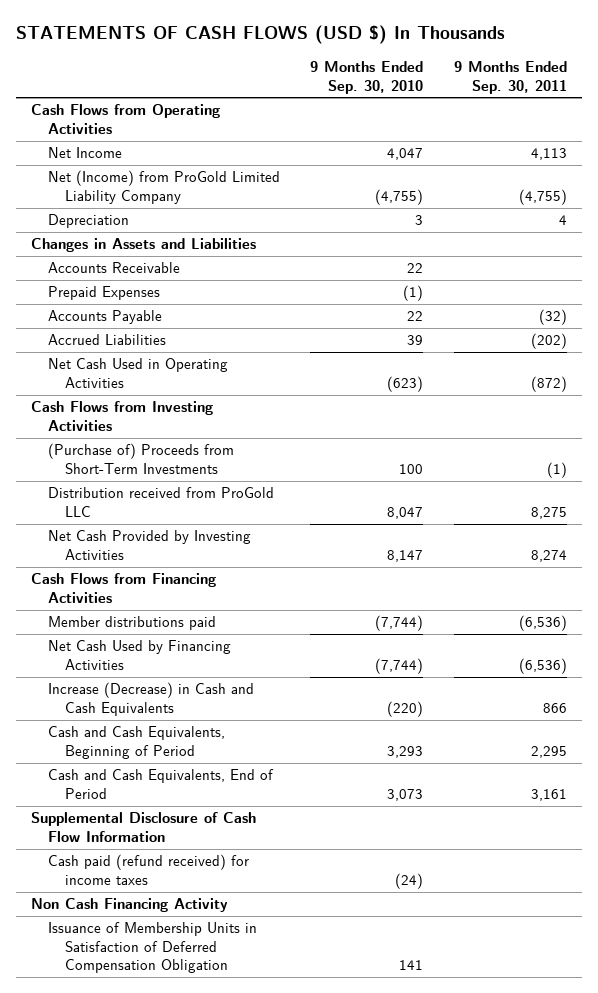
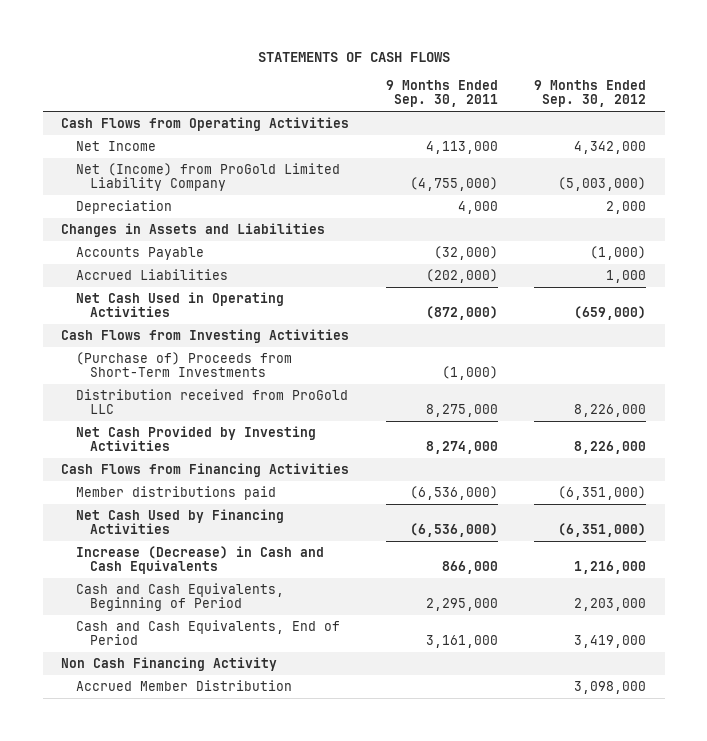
- STATEMENTS OF CASH FLOWS (USD $) In Thousands
+ STATEMENTS OF CASH FLOWS
- | 9 Months Ended Sep. 30, 2010 | 9 Months Ended Sep. 30, 2011
+ | 9 Months Ended Sep. 30, 2011 | 9 Months Ended Sep. 30, 2012
- Net Income | 4,047 | 4,113
- Net (Income) from ProGold Limited Liability Company | (4,755) | (4,755)
- Depreciation | 3 | 4
+ Net Income | 4,113,000 | 4,342,000
+ Net (Income) from ProGold Limited Liability Company | (4,755,000) | (5,003,000)
+ Depreciation | 4,000 | 2,000
- Accounts Receivable | 22 |
- Prepaid Expenses | (1) |
- Accounts Payable | 22 | (32)
- Accrued Liabilities | 39 | (202)
- Net Cash Used in Operating Activities | (623) | (872)
+ Accounts Payable | (32,000) | (1,000)
+ Accrued Liabilities | (202,000) | 1,000
+ Net Cash Used in Operating Activities | (872,000) | (659,000)
- (Purchase of) Proceeds from Short-Term Investments | 100 | (1)
- Distribution received from ProGold LLC | 8,047 | 8,275
- Net Cash Provided by Investing Activities | 8,147 | 8,274
+ (Purchase of) Proceeds from Short-Term Investments | (1,000) |
+ Distribution received from ProGold LLC | 8,275,000 | 8,226,000
+ Net Cash Provided by Investing Activities | 8,274,000 | 8,226,000
- Member distributions paid | (7,744) | (6,536)
- Net Cash Used by Financing Activities | (7,744) | (6,536)
- Increase (Decrease) in Cash and Cash Equivalents | (220) | 866
- Cash and Cash Equivalents, Beginning of Period | 3,293 | 2,295
- Cash and Cash Equivalents, End of Period | 3,073 | 3,161
- Supplemental Disclosure of Cash Flow Information
- Cash paid (refund received) for income taxes | (24) |
+ Member distributions paid | (6,536,000) | (6,351,000)
+ Net Cash Used by Financing Activities | (6,536,000) | (6,351,000)
+ Increase (Decrease) in Cash and Cash Equivalents | 866,000 | 1,216,000
+ Cash and Cash Equivalents, Beginning of Period | 2,295,000 | 2,203,000
+ Cash and Cash Equivalents, End of Period | 3,161,000 | 3,419,000
- Issuance of Membership Units in Satisfaction of Deferred Compensation Obligation | 141 |
+ Accrued Member Distribution | | 3,098,000

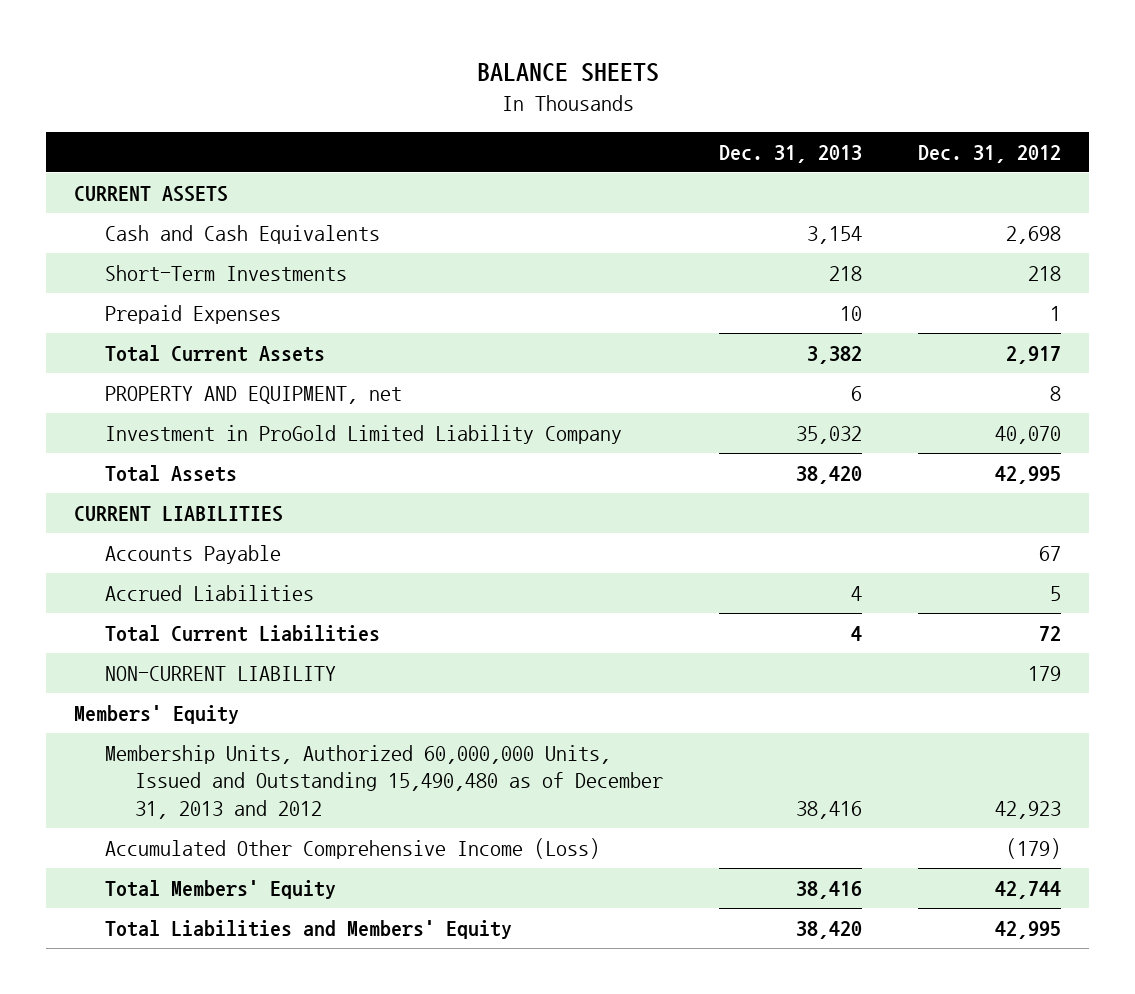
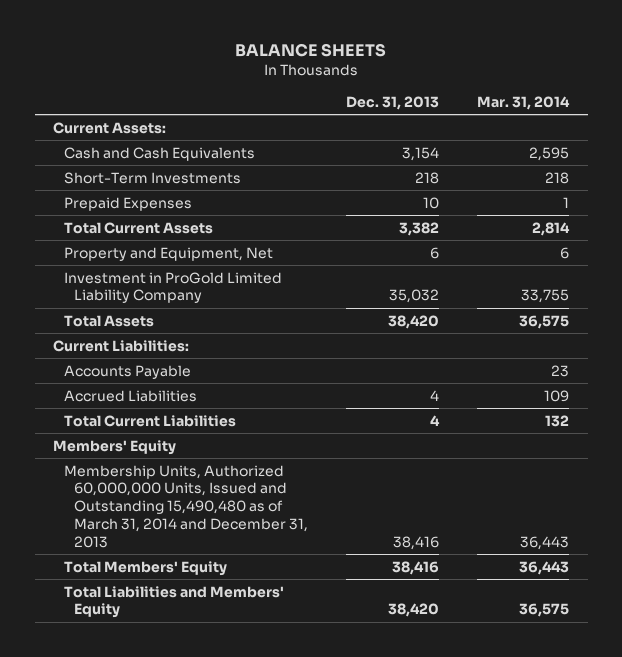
- | Dec. 31, 2013 | Dec. 31, 2012
+ | Dec. 31, 2013 | Mar. 31, 2014
- CURRENT ASSETS
+ Current Assets:
- PROPERTY AND EQUIPMENT, net | 6 | 8
+ Property and Equipment, Net | 6 | 6
- CURRENT LIABILITIES
+ Current Liabilities:
- NON-CURRENT LIABILITY | | 179
- Membership Units, Authorized 60,000,000 Units, Issued and Outstanding 15,490,480 as of December 31, 2013 and 2012 | 38,416 | 42,923
- Accumulated Other Comprehensive Income (Loss) | | (179)
+ Membership Units, Authorized 60,000,000 Units, Issued and Outstanding 15,490,480 as of March 31, 2014 and December 31, 2013 | 38,416 | 36,443

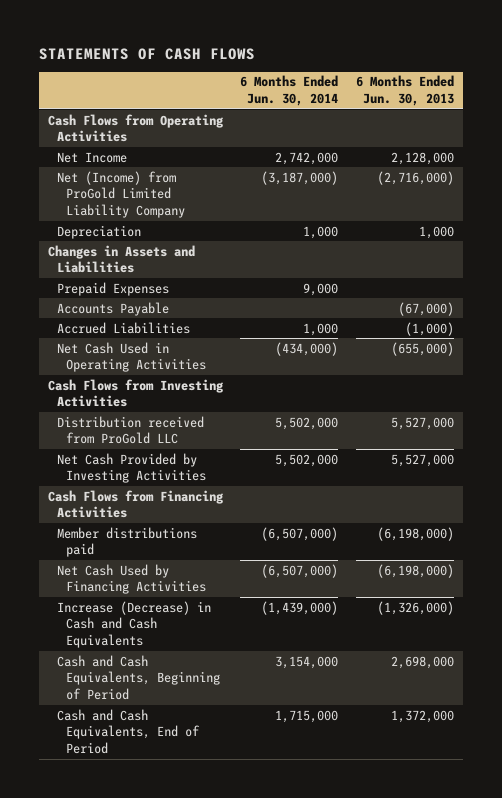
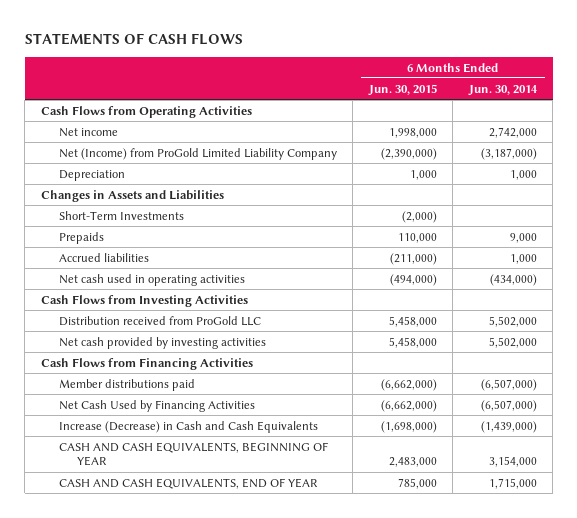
- | 6 Months Ended Jun. 30, 2014 | 6 Months Ended Jun. 30, 2013
+ | 6 Months Ended Jun. 30, 2015 | 6 Months Ended Jun. 30, 2014
- Net Income | 2,742,000 | 2,128,000
+ Net income | 1,998,000 | 2,742,000
- Prepaid Expenses | 9,000 |
- Accounts Payable | | (67,000)
- Accrued Liabilities | 1,000 | (1,000)
- Net Cash Used in Operating Activities | (434,000) | (655,000)
+ Short-Term Investments | (2,000) |
+ Prepaids | 110,000 | 9,000
+ Accrued liabilities | (211,000) | 1,000
+ Net cash used in operating activities | (494,000) | (434,000)
- Net Cash Provided by Investing Activities | 5,502,000 | 5,527,000
+ Net cash provided by investing activities | 5,458,000 | 5,502,000
- Cash and Cash Equivalents, Beginning of Period | 3,154,000 | 2,698,000
- Cash and Cash Equivalents, End of Period | 1,715,000 | 1,372,000
+ CASH AND CASH EQUIVALENTS, BEGINNING OF YEAR | 2,483,000 | 3,154,000
+ CASH AND CASH EQUIVALENTS, END OF YEAR | 785,000 | 1,715,000

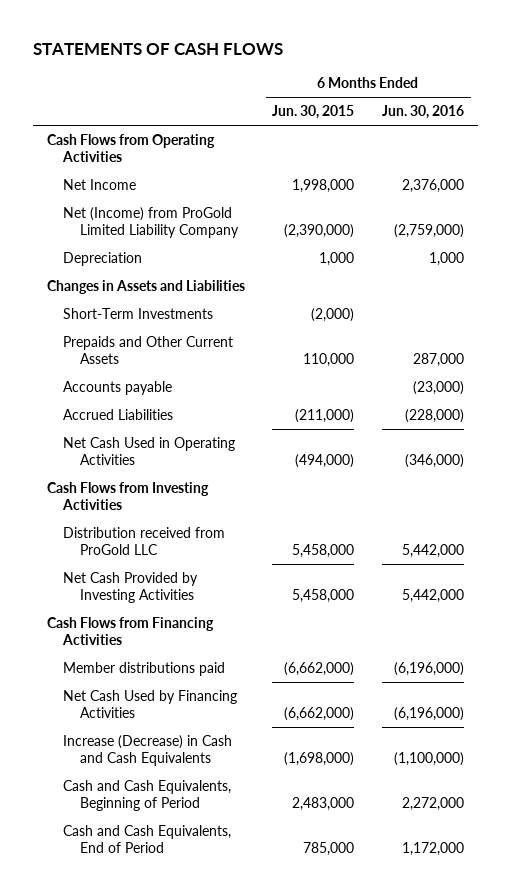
- | 6 Months Ended Jun. 30, 2015 | 6 Months Ended Jun. 30, 2014
+ | 6 Months Ended Jun. 30, 2015 | 6 Months Ended Jun. 30, 2016
- Net income | 1,998,000 | 2,742,000
+ Net Income | 1,998,000 | 2,376,000
- Prepaids | 110,000 | 9,000
- Accrued liabilities | (211,000) | 1,000
- Net cash used in operating activities | (494,000) | (434,000)
+ Prepaids and Other Current Assets | 110,000 | 287,000
+ Accounts payable | | (23,000)
+ Accrued Liabilities | (211,000) | (228,000)
+ Net Cash Used in Operating Activities | (494,000) | (346,000)
- Net cash provided by investing activities | 5,458,000 | 5,502,000
+ Net Cash Provided by Investing Activities | 5,458,000 | 5,442,000
- CASH AND CASH EQUIVALENTS, BEGINNING OF YEAR | 2,483,000 | 3,154,000
- CASH AND CASH EQUIVALENTS, END OF YEAR | 785,000 | 1,715,000
+ Cash and Cash Equivalents, Beginning of Period | 2,483,000 | 2,272,000
+ Cash and Cash Equivalents, End of Period | 785,000 | 1,172,000

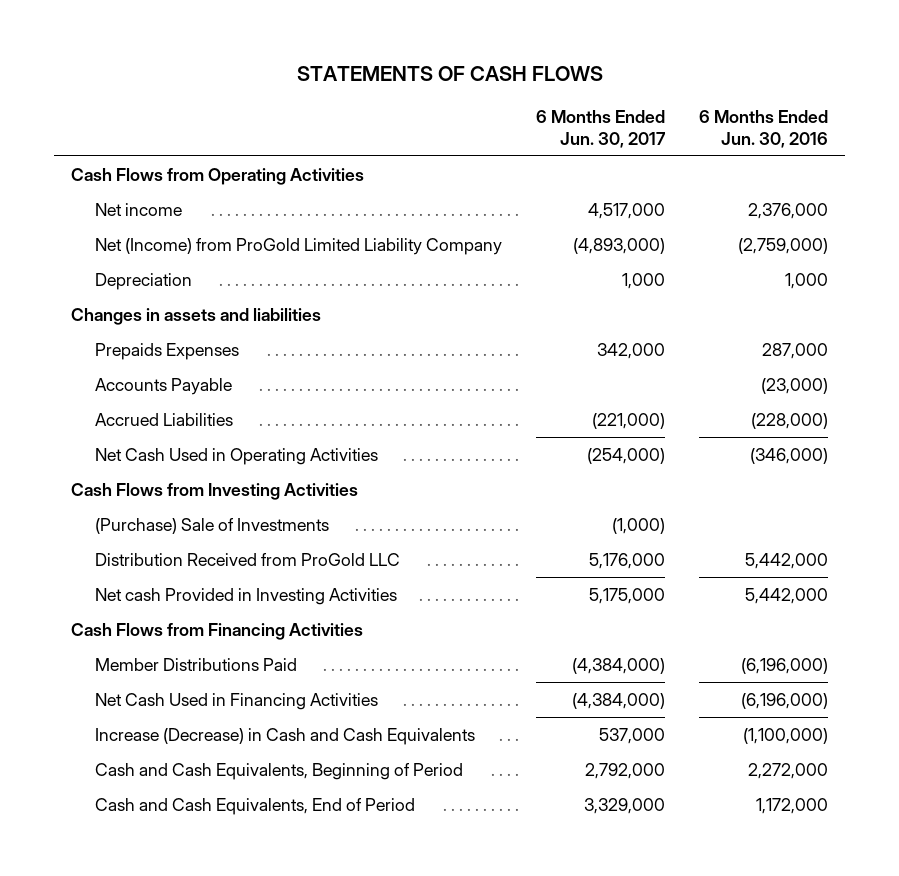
- | 6 Months Ended Jun. 30, 2015 | 6 Months Ended Jun. 30, 2016
+ | 6 Months Ended Jun. 30, 2017 | 6 Months Ended Jun. 30, 2016
- Net Income | 1,998,000 | 2,376,000
+ Net income | 4,517,000 | 2,376,000
- Changes in Assets and Liabilities
- Short-Term Investments | (2,000) |
- Prepaids and Other Current Assets | 110,000 | 287,000
- Accounts payable | | (23,000)
+ Changes in assets and liabilities
+ Prepaids Expenses | 342,000 | 287,000
+ Accounts Payable | | (23,000)
- Distribution received from ProGold LLC | 5,458,000 | 5,442,000
- Net Cash Provided by Investing Activities | 5,458,000 | 5,442,000
+ (Purchase) Sale of Investments | (1,000) |
+ Distribution Received from ProGold LLC | 5,176,000 | 5,442,000
+ Net cash Provided in Investing Activities | 5,175,000 | 5,442,000
- Member distributions paid | (6,662,000) | (6,196,000)
- Net Cash Used by Financing Activities | (6,662,000) | (6,196,000)
+ Member Distributions Paid | (4,384,000) | (6,196,000)
+ Net Cash Used in Financing Activities | (4,384,000) | (6,196,000)

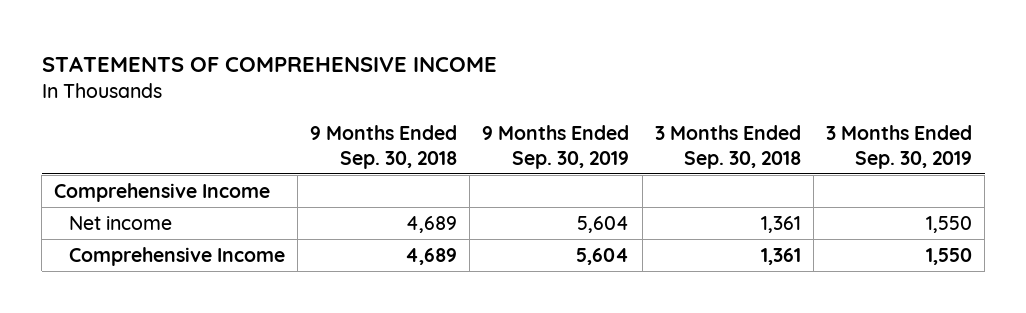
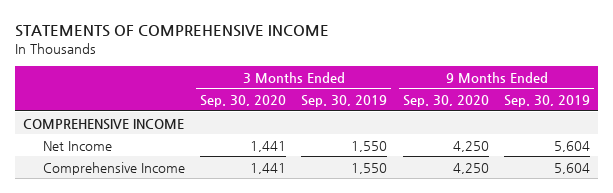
- | 9 Months Ended Sep. 30, 2018 | 9 Months Ended Sep. 30, 2019 | 3 Months Ended Sep. 30, 2018 | 3 Months Ended Sep. 30, 2019
+ | 3 Months Ended Sep. 30, 2020 | 3 Months Ended Sep. 30, 2019 | 9 Months Ended Sep. 30, 2020 | 9 Months Ended Sep. 30, 2019
- Comprehensive Income
- Net income | 4,689 | 5,604 | 1,361 | 1,550
+ COMPREHENSIVE INCOME
+ Net Income | 1,441 | 1,550 | 4,250 | 5,604

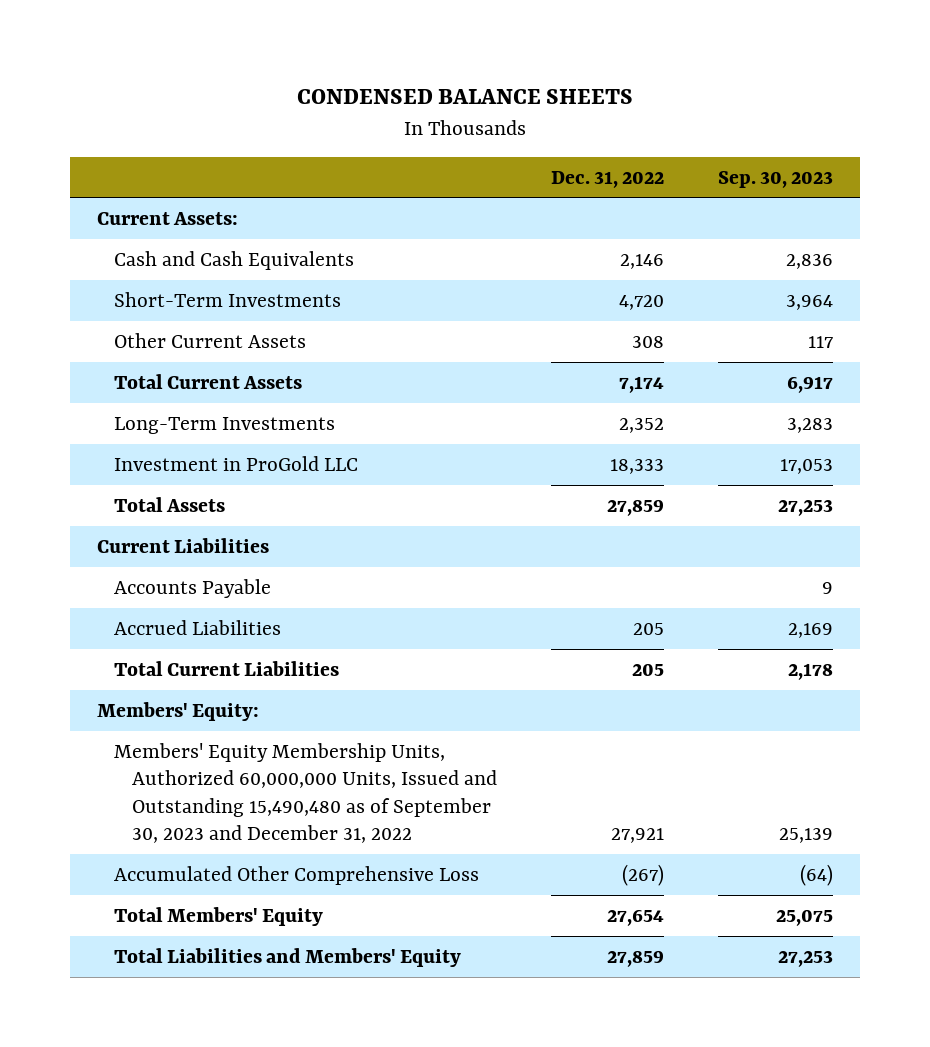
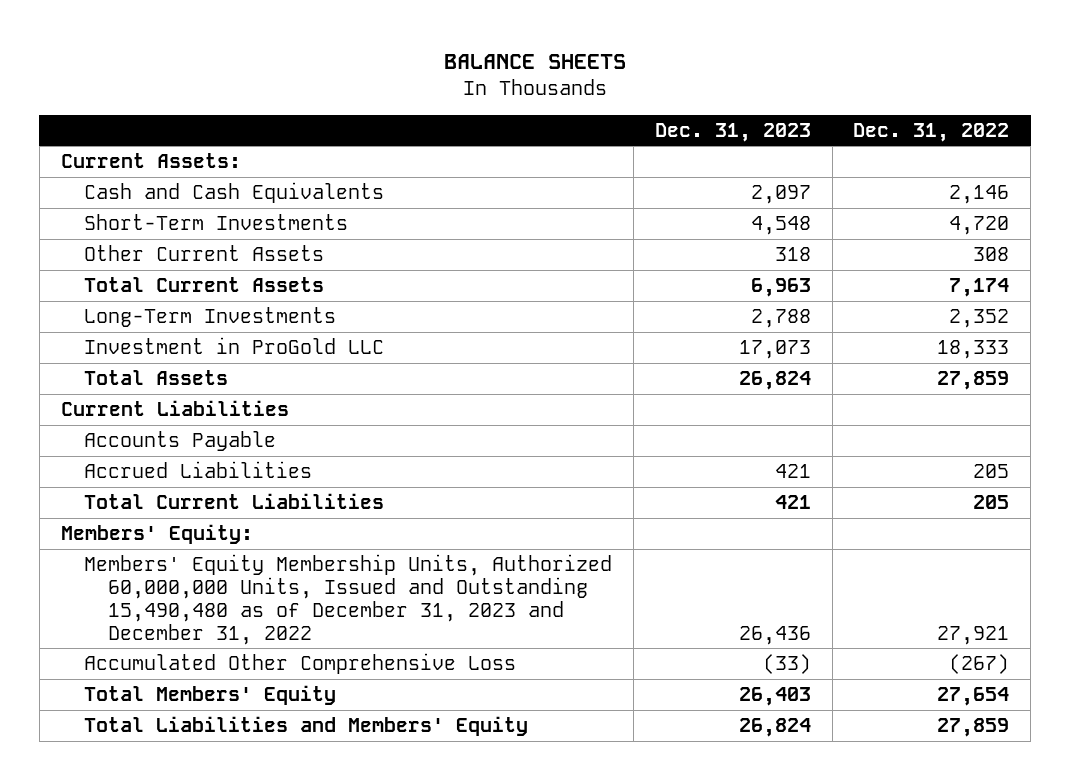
- CONDENSED BALANCE SHEETS
+ BALANCE SHEETS
- | Dec. 31, 2022 | Sep. 30, 2023
+ | Dec. 31, 2023 | Dec. 31, 2022
- Members' Equity Membership Units, Authorized 60,000,000 Units, Issued and Outstanding 15,490,480 as of September 30, 2023 and December 31, 2022 | 27,921 | 25,139
+ Members' Equity Membership Units, Authorized 60,000,000 Units, Issued and Outstanding 15,490,480 as of December 31, 2023 and December 31, 2022 | 26,436 | 27,921

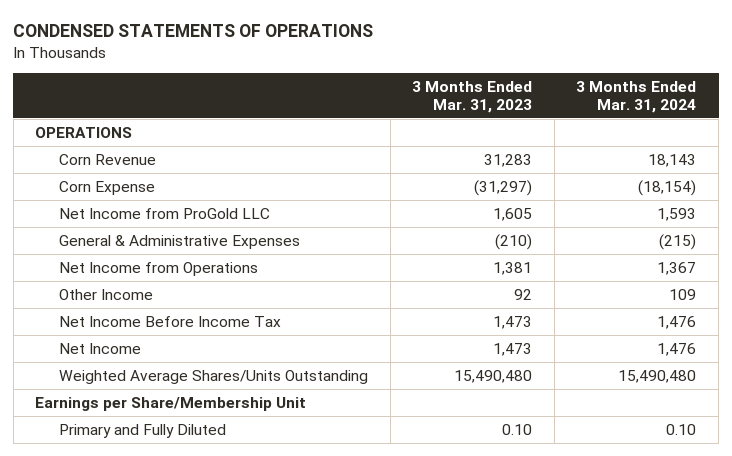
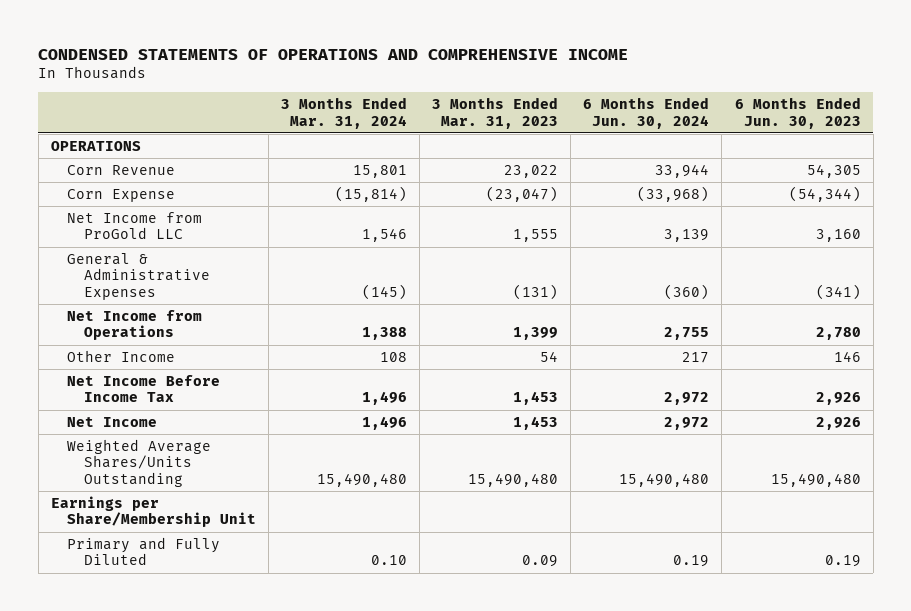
- CONDENSED STATEMENTS OF OPERATIONS
+ CONDENSED STATEMENTS OF OPERATIONS AND COMPREHENSIVE INCOME
- | 3 Months Ended Mar. 31, 2023 | 3 Months Ended Mar. 31, 2024
+ | 3 Months Ended Mar. 31, 2024 | 3 Months Ended Mar. 31, 2023 | 6 Months Ended Jun. 30, 2024 | 6 Months Ended Jun. 30, 2023
- Corn Revenue | 31,283 | 18,143
- Corn Expense | (31,297) | (18,154)
- Net Income from ProGold LLC | 1,605 | 1,593
- General & Administrative Expenses | (210) | (215)
- Net Income from Operations | 1,381 | 1,367
- Other Income | 92 | 109
- Net Income Before Income Tax | 1,473 | 1,476
- Net Income | 1,473 | 1,476
+ Corn Revenue | 15,801 | 23,022 | 33,944 | 54,305
+ Corn Expense | (15,814) | (23,047) | (33,968) | (54,344)
+ Net Income from ProGold LLC | 1,546 | 1,555 | 3,139 | 3,160
+ General & Administrative Expenses | (145) | (131) | (360) | (341)
+ Net Income from Operations | 1,388 | 1,399 | 2,755 | 2,780
+ Other Income | 108 | 54 | 217 | 146
+ Net Income Before Income Tax | 1,496 | 1,453 | 2,972 | 2,926
+ Net Income | 1,496 | 1,453 | 2,972 | 2,926
- Primary and Fully Diluted | 0.10 | 0.10
+ Primary and Fully Diluted | 0.10 | 0.09 | 0.19 | 0.19

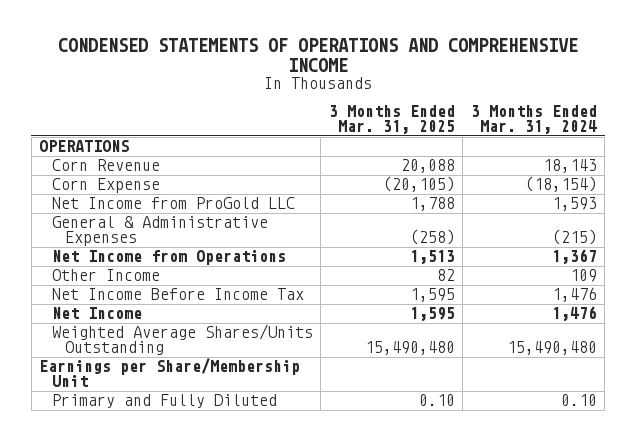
- | 3 Months Ended Mar. 31, 2024 | 3 Months Ended Mar. 31, 2023 | 6 Months Ended Jun. 30, 2024 | 6 Months Ended Jun. 30, 2023
+ | 3 Months Ended Mar. 31, 2025 | 3 Months Ended Mar. 31, 2024
- Corn Revenue | 15,801 | 23,022 | 33,944 | 54,305
- Corn Expense | (15,814) | (23,047) | (33,968) | (54,344)
- Net Income from ProGold LLC | 1,546 | 1,555 | 3,139 | 3,160
- General & Administrative Expenses | (145) | (131) | (360) | (341)
- Net Income from Operations | 1,388 | 1,399 | 2,755 | 2,780
- Other Income | 108 | 54 | 217 | 146
- Net Income Before Income Tax | 1,496 | 1,453 | 2,972 | 2,926
- Net Income | 1,496 | 1,453 | 2,972 | 2,926
+ Corn Revenue | 20,088 | 18,143
+ Corn Expense | (20,105) | (18,154)
+ Net Income from ProGold LLC | 1,788 | 1,593
+ General & Administrative Expenses | (258) | (215)
+ Net Income from Operations | 1,513 | 1,367
+ Other Income | 82 | 109
+ Net Income Before Income Tax | 1,595 | 1,476
+ Net Income | 1,595 | 1,476

